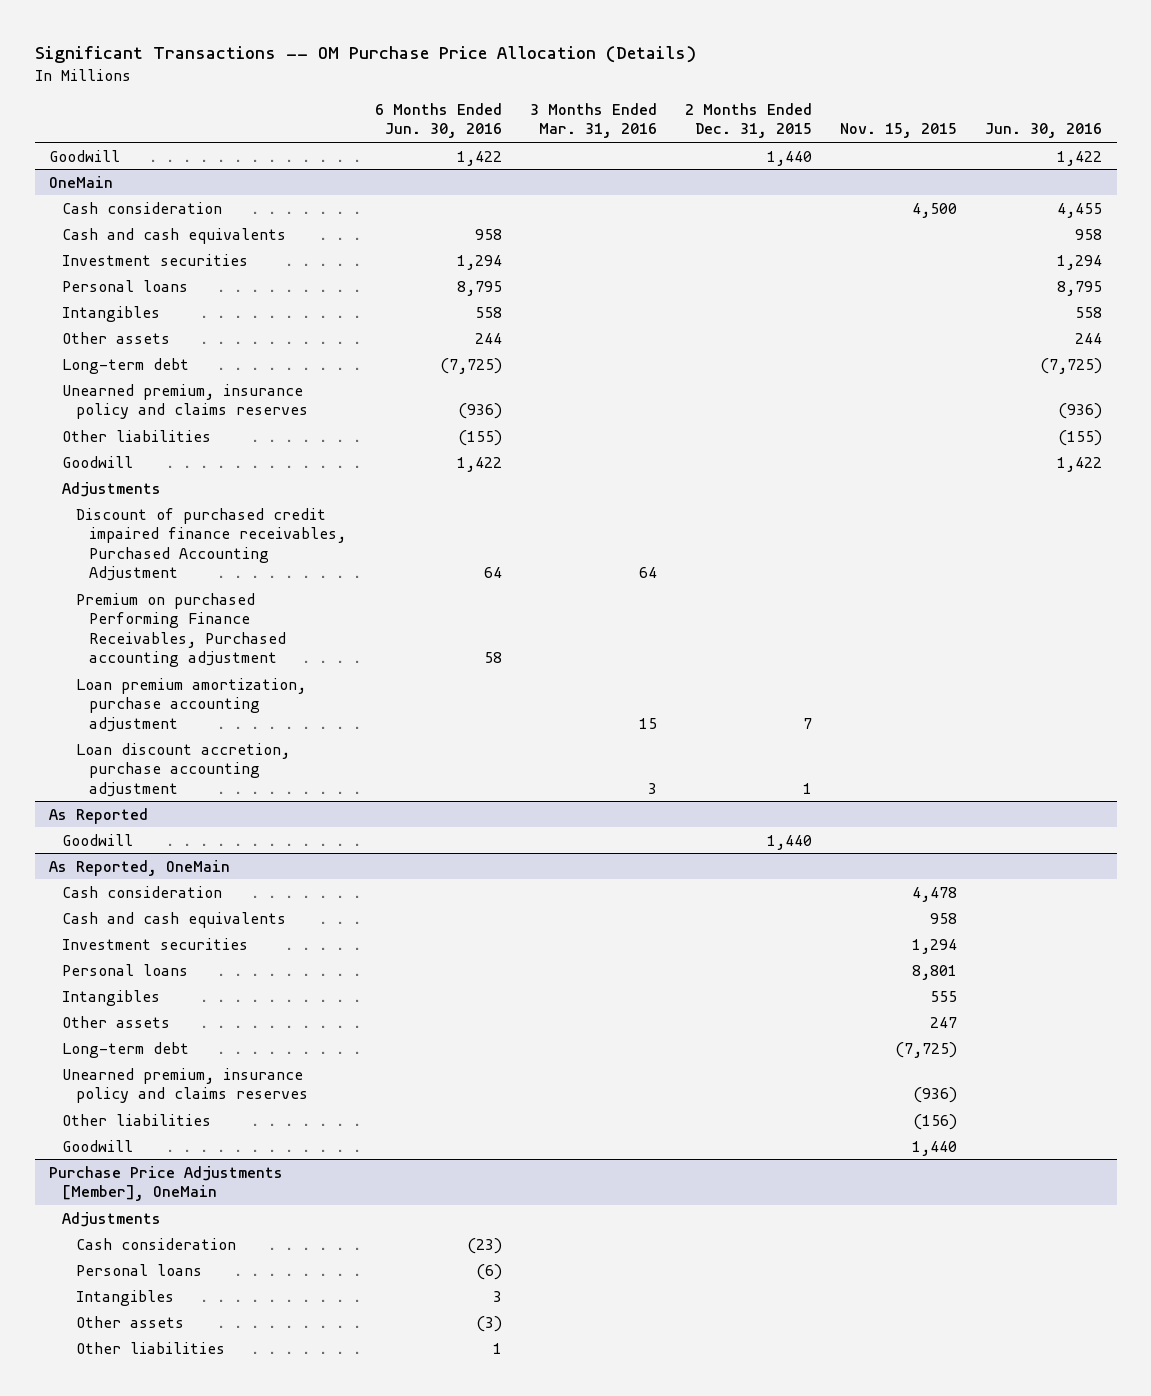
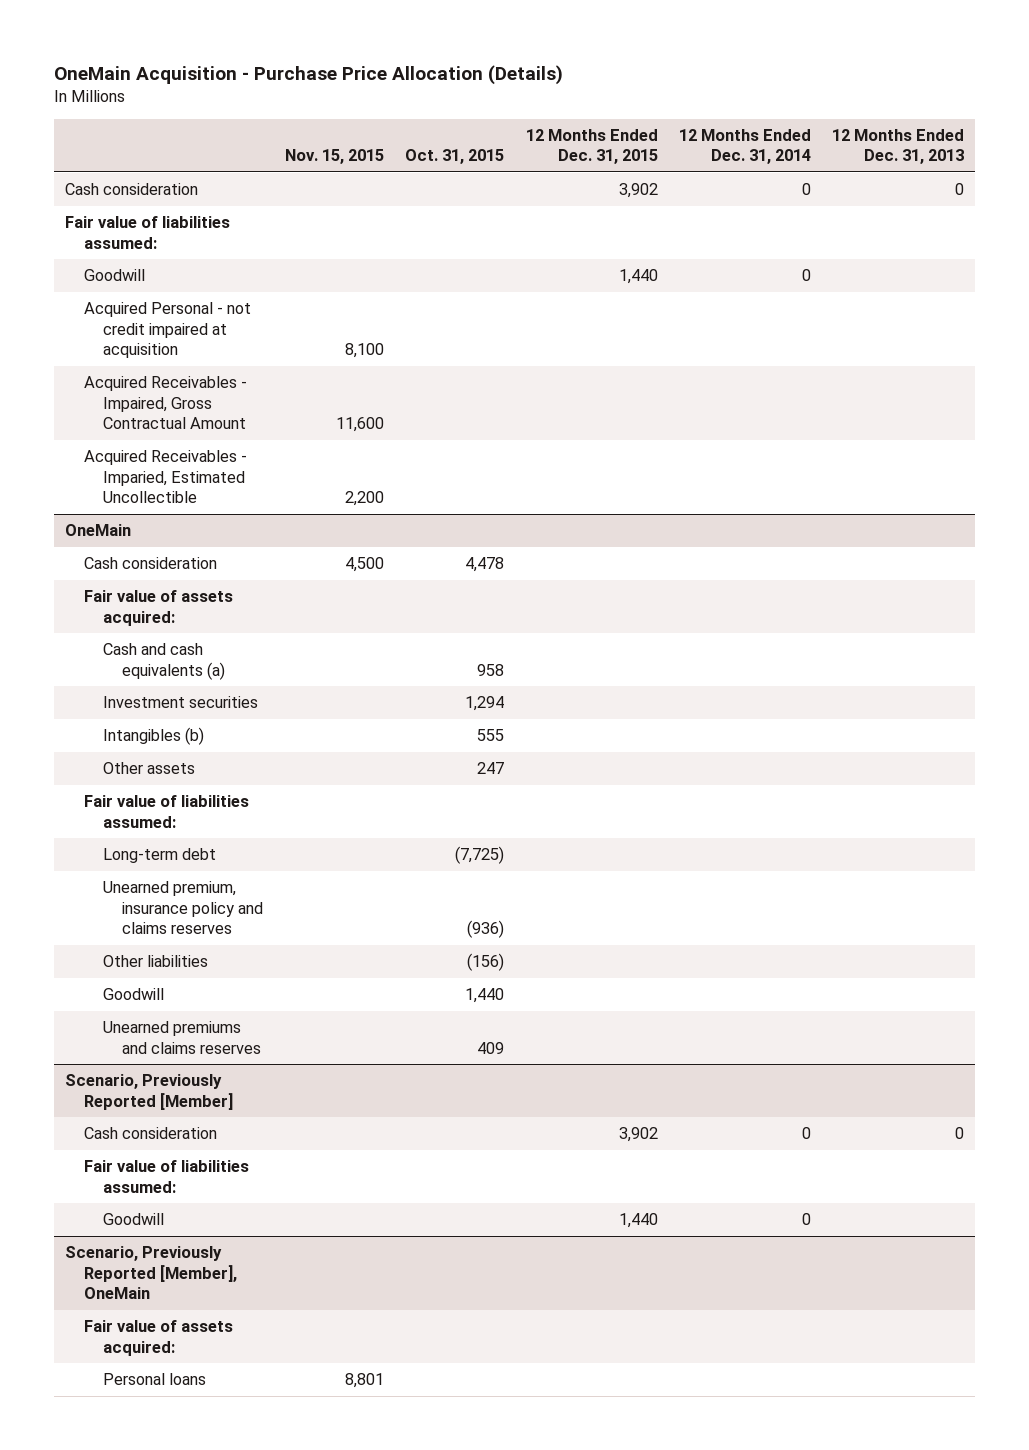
- Significant Transactions -- OM Purchase Price Allocation (Details)
+ OneMain Acquisition - Purchase Price Allocation (Details)
- | 6 Months Ended Jun. 30, 2016 | 3 Months Ended Mar. 31, 2016 | 2 Months Ended Dec. 31, 2015 | Nov. 15, 2015 | Jun. 30, 2016
+ | Nov. 15, 2015 | Oct. 31, 2015 | 12 Months Ended Dec. 31, 2015 | 12 Months Ended Dec. 31, 2014 | 12 Months Ended Dec. 31, 2013
+ Cash consideration | | | 3,902 | 0 | 0
+ Fair value of liabilities assumed:
+ Acquired Personal - not credit impaired at acquisition | 8,100 | | | |
+ Acquired Receivables - Impaired, Gross Contractual Amount | 11,600 | | | |
+ Acquired Receivables - Imparied, Estimated Uncollectible | 2,200 | | | |
@ OneMain
- Cash and cash equivalents | 958 | | | | 958
+ Fair value of assets acquired:
+ Cash and cash equivalents (a) | | 958 | | |
- Personal loans | 8,795 | | | | 8,795
- Intangibles | 558 | | | | 558
+ Intangibles (b) | | 555 | | |
+ Fair value of liabilities assumed:
- Adjustments
- Discount of purchased credit impaired finance receivables, Purchased Accounting Adjustment | 64 | 64 | | |
- Premium on purchased Performing Finance Receivables, Purchased accounting adjustment | 58 | | | |
- Loan premium amortization, purchase accounting adjustment | | 15 | 7 | |
- Loan discount accretion, purchase accounting adjustment | | 3 | 1 | |
- As Reported
@ OneMain
+ Unearned premiums and claims reserves | | 409 | | |
+ Scenario, Previously Reported [Member]
+ Cash consideration | | | 3,902 | 0 | 0
+ Fair value of liabilities assumed:
- As Reported, OneMain
- Cash consideration | | | | 4,478 |
- Cash and cash equivalents | | | | 958 |
- Investment securities | | | | 1,294 |
+ Scenario, Previously Reported [Member], OneMain
+ Fair value of assets acquired:
- Intangibles | | | | 555 |
- Other assets | | | | 247 |
- Long-term debt | | | | (7,725) |
- Unearned premium, insurance policy and claims reserves | | | | (936) |
- Other liabilities | | | | (156) |
- Goodwill | | | | 1,440 |
- Purchase Price Adjustments [Member], OneMain
- Adjustments
- Cash consideration | (23) | | | |
- Personal loans | (6) | | | |
- Intangibles | 3 | | | |
- Other assets | (3) | | | |
- Other liabilities | 1 | | | |

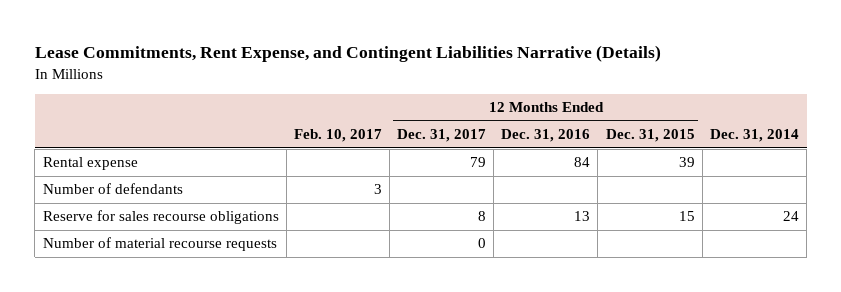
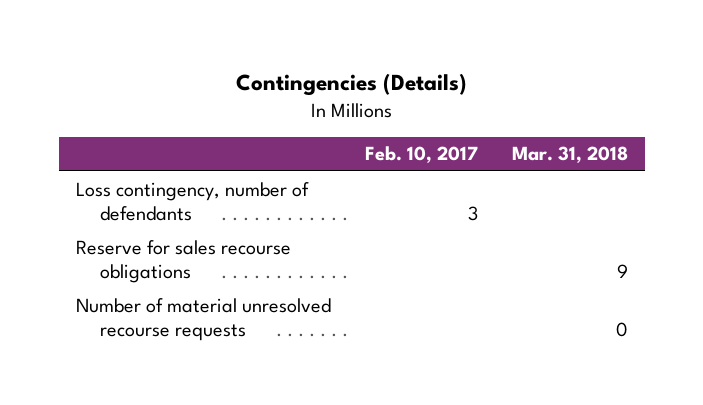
- Lease Commitments, Rent Expense, and Contingent Liabilities Narrative (Details)
+ Contingencies (Details)
- | Feb. 10, 2017 | 12 Months Ended Dec. 31, 2017 | 12 Months Ended Dec. 31, 2016 | 12 Months Ended Dec. 31, 2015 | Dec. 31, 2014
+ | Feb. 10, 2017 | Mar. 31, 2018
- Rental expense | | 79 | 84 | 39 |
- Number of defendants | 3 | | | |
+ Loss contingency, number of defendants | 3 |
- Number of material recourse requests | | 0 | | |
+ Number of material unresolved recourse requests | | 0

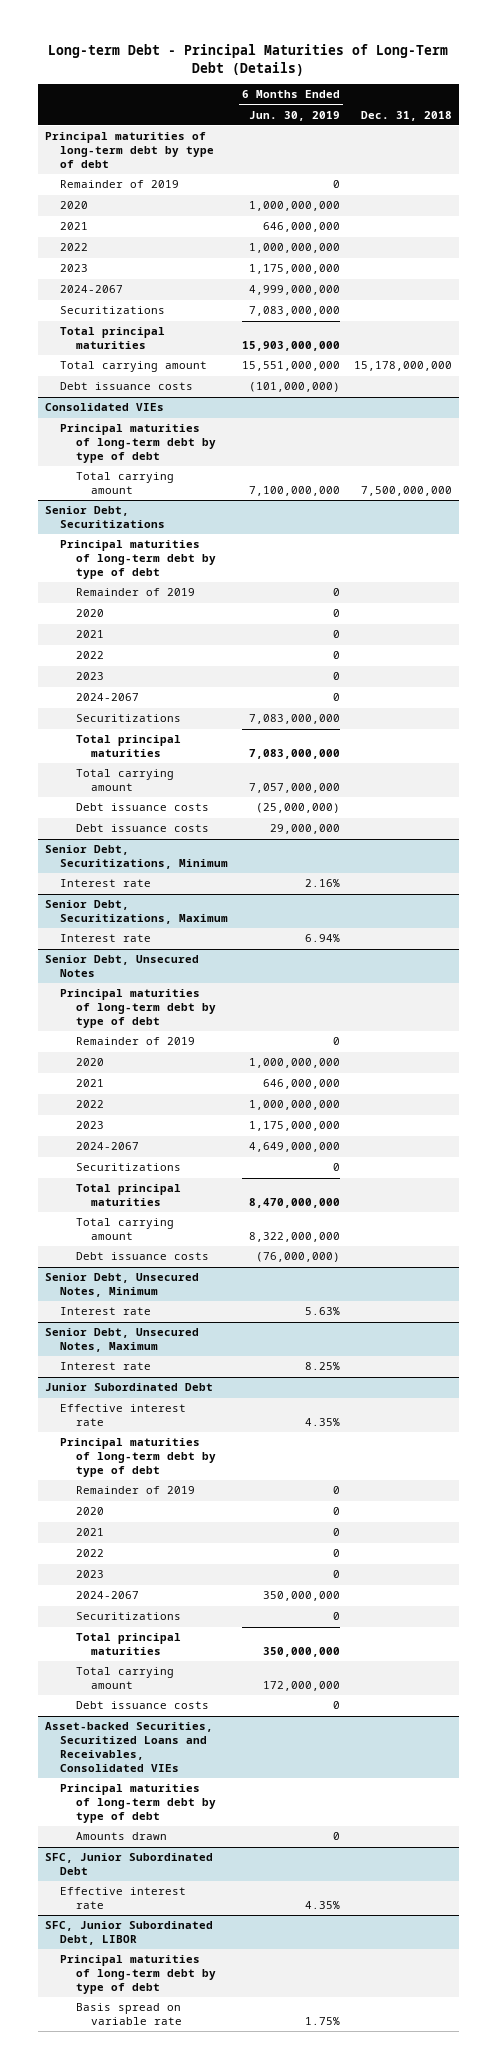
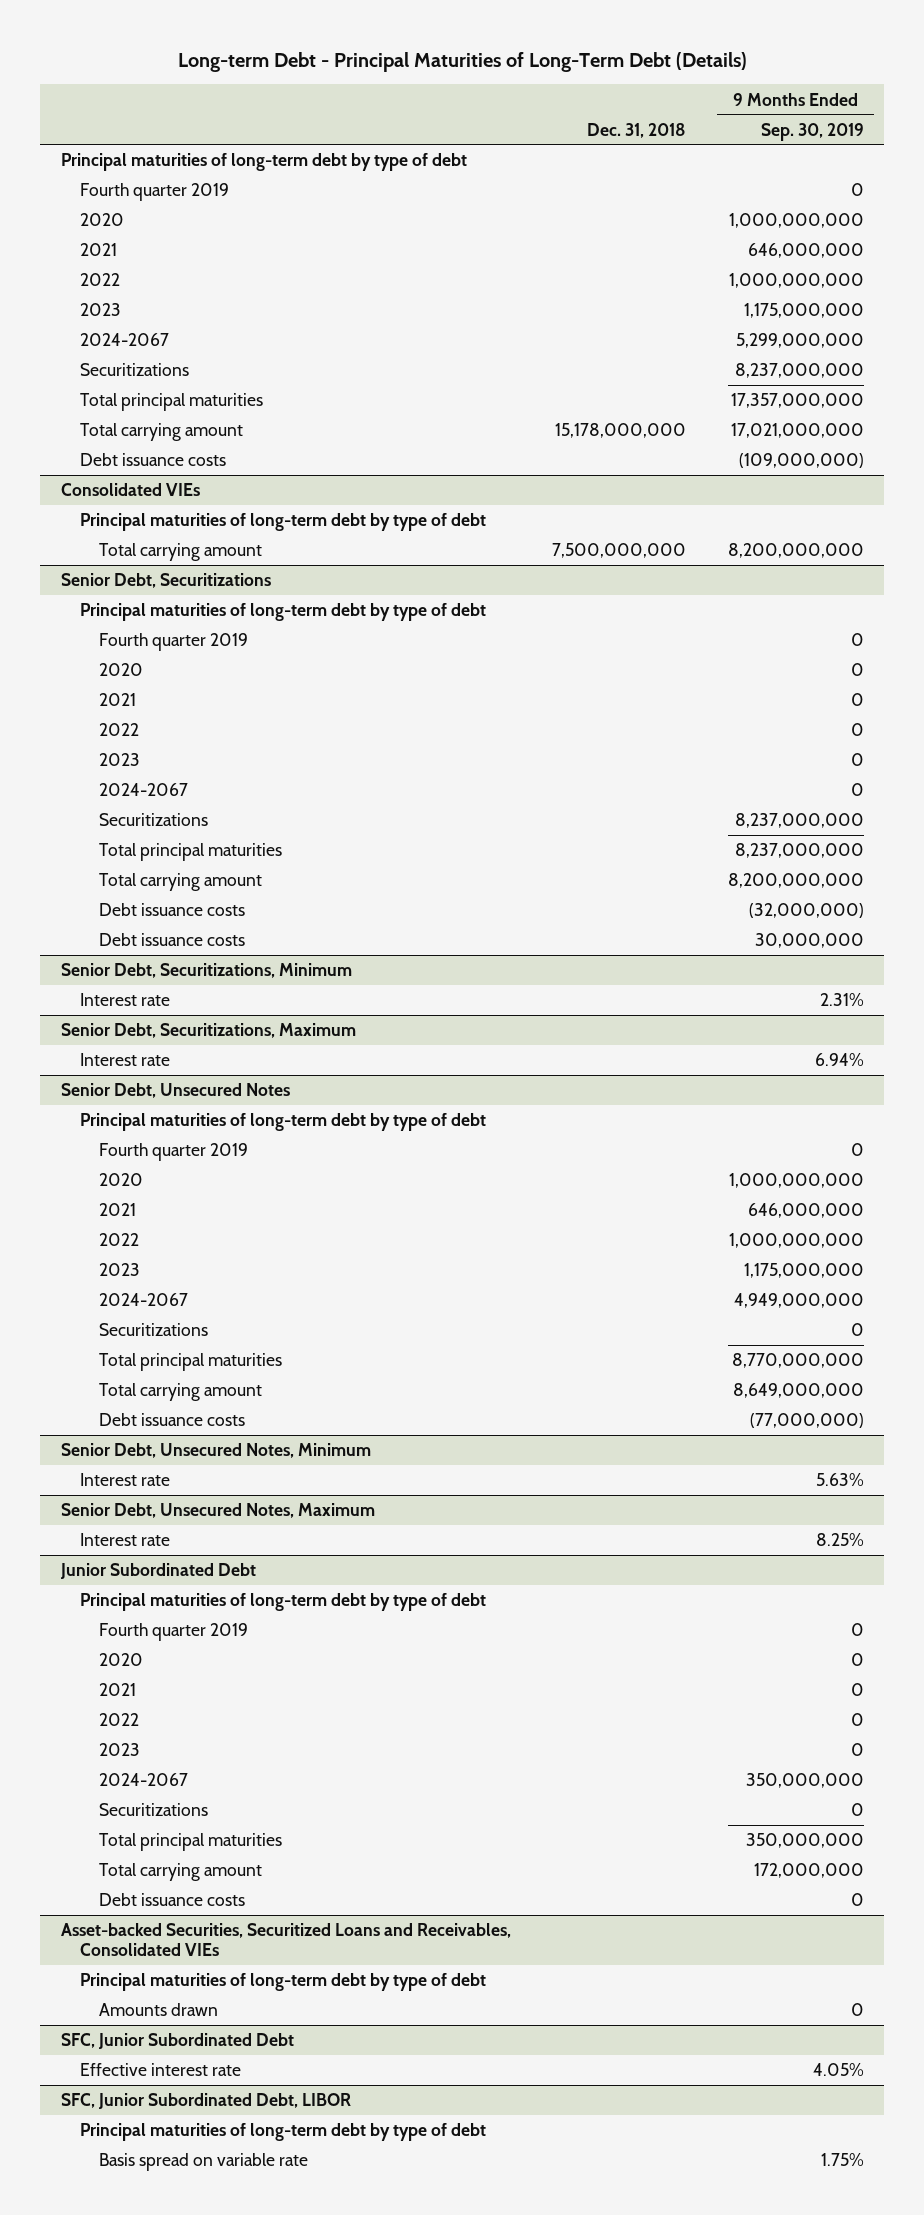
- | 6 Months Ended Jun. 30, 2019 | Dec. 31, 2018
+ | Dec. 31, 2018 | 9 Months Ended Sep. 30, 2019
- Remainder of 2019 | 0 |
+ Fourth quarter 2019 | | 0
@ Senior Debt, Securitizations
- Remainder of 2019 | 0 |
+ Fourth quarter 2019 | | 0
@ Senior Debt, Unsecured Notes
- Remainder of 2019 | 0 |
+ Fourth quarter 2019 | | 0
@ Junior Subordinated Debt
- Effective interest rate | 4.35% |
- Remainder of 2019 | 0 |
+ Fourth quarter 2019 | | 0

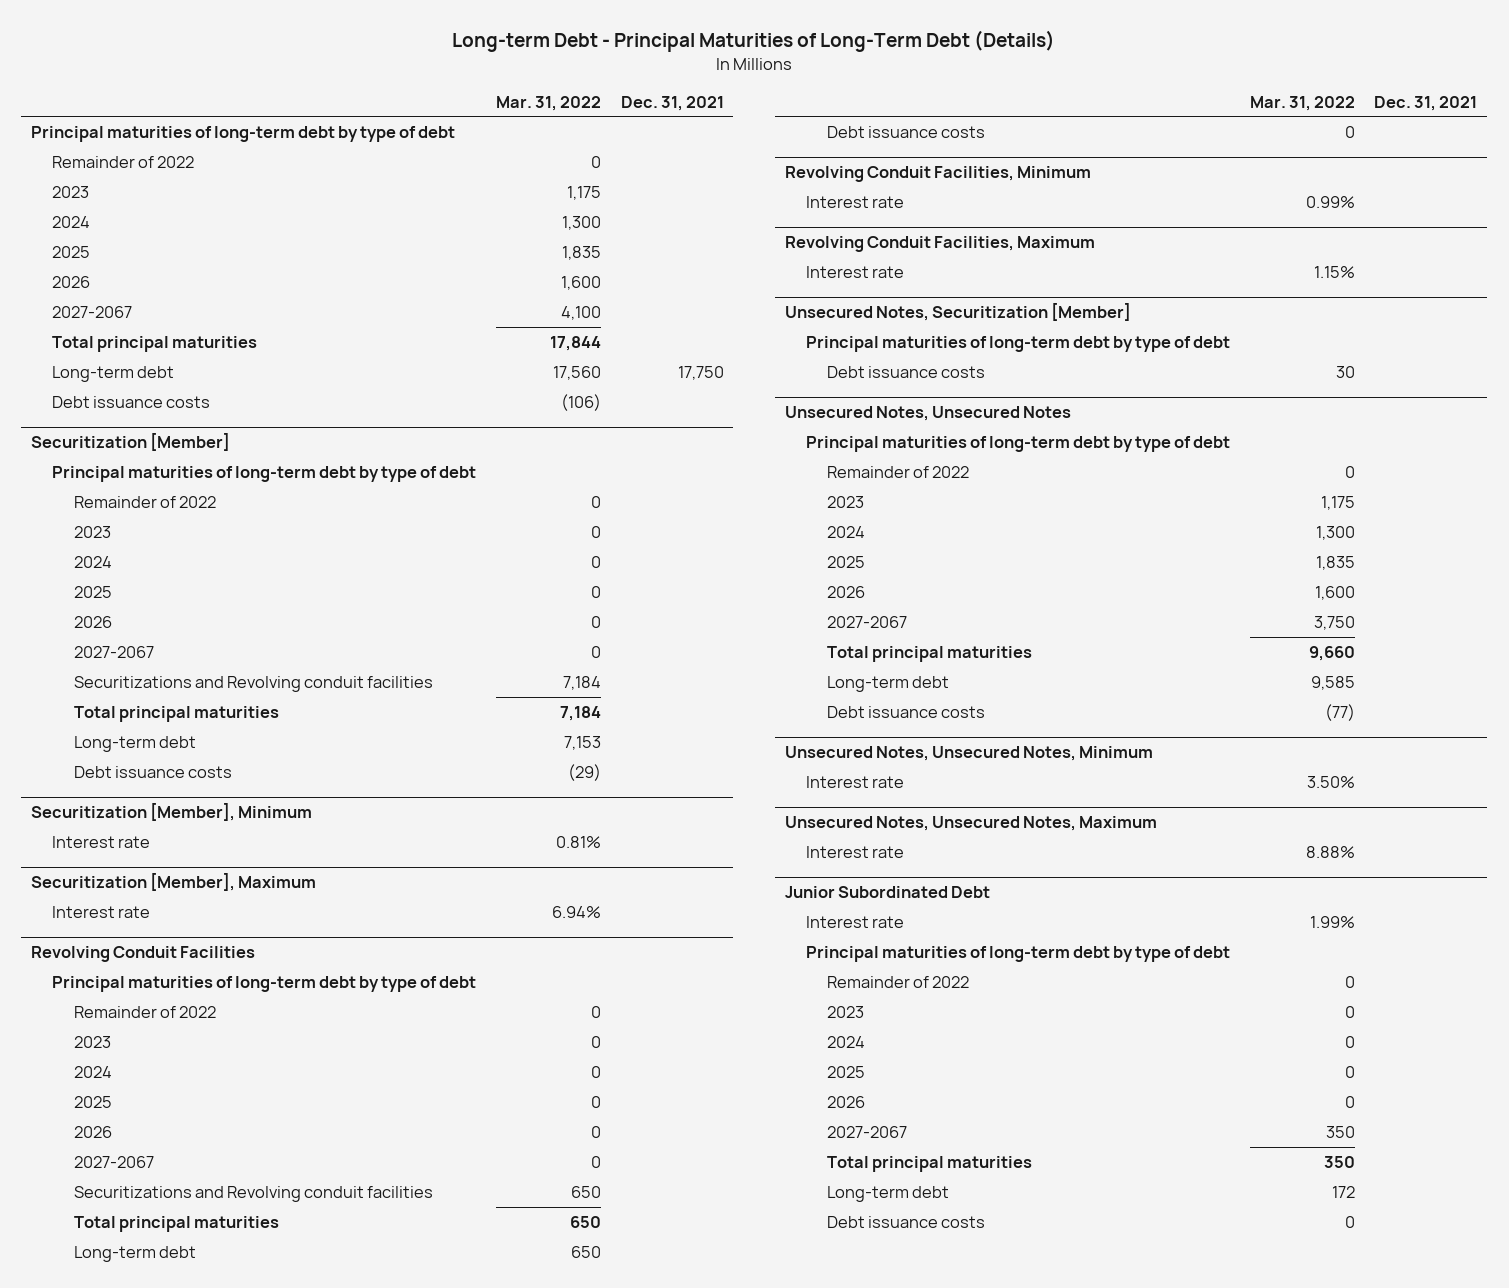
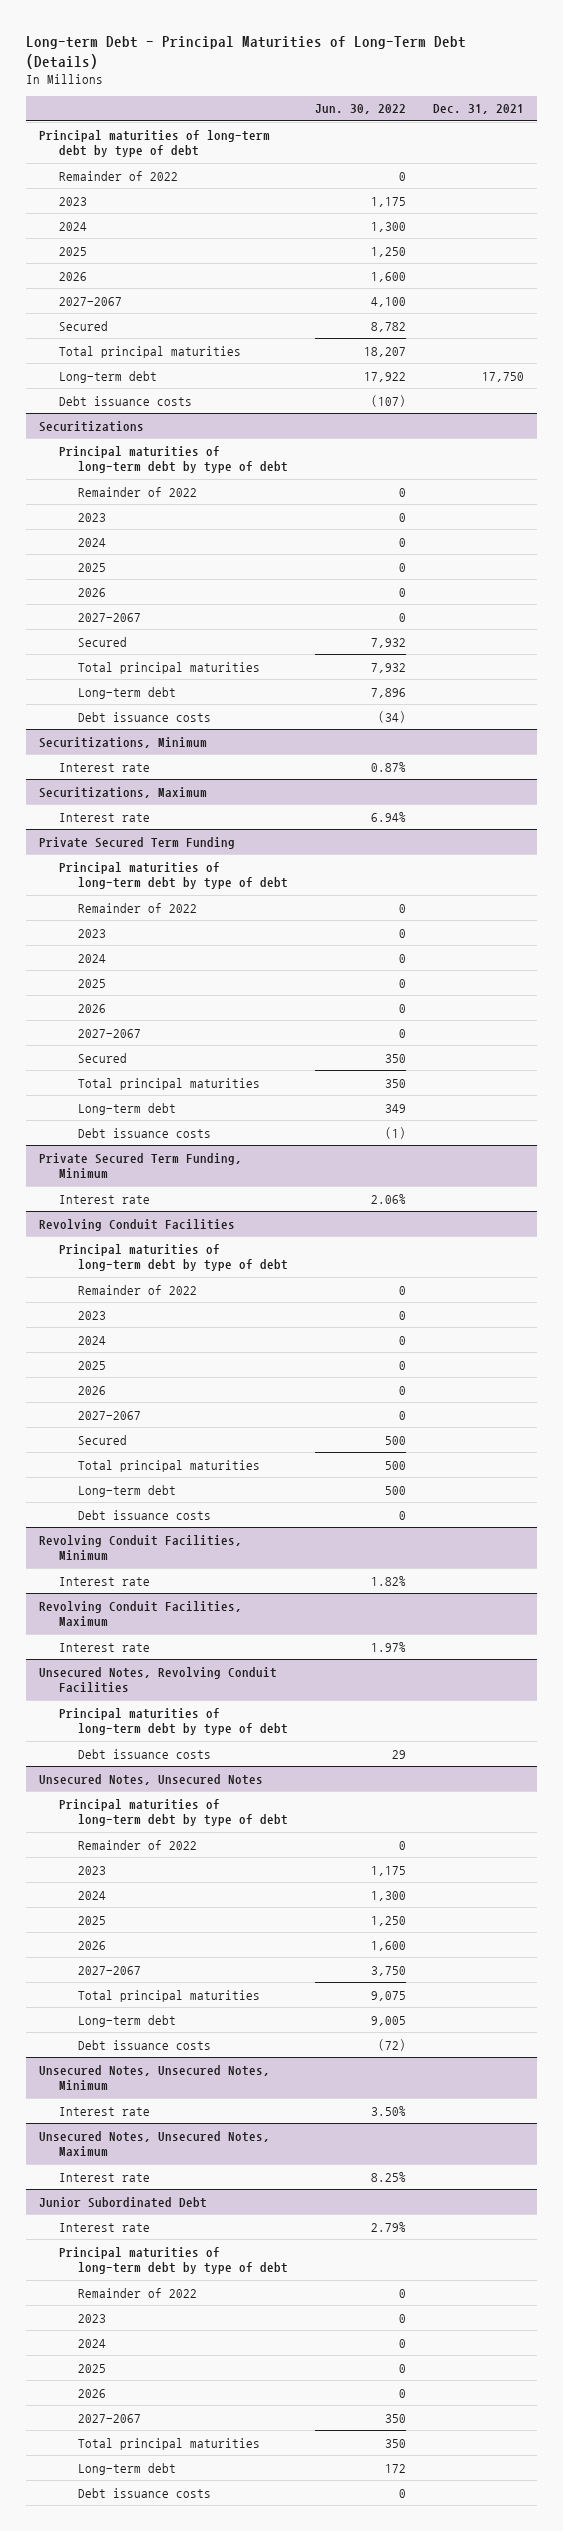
- | Mar. 31, 2022 | Dec. 31, 2021
+ | Jun. 30, 2022 | Dec. 31, 2021
+ Secured | 8,782 |
- Securitization [Member]
+ Securitizations
- Securitizations and Revolving conduit facilities | 7,184 |
+ Secured | 7,932 |
- Securitization [Member], Minimum
+ Securitizations, Minimum
- Securitization [Member], Maximum
+ Securitizations, Maximum
+ Private Secured Term Funding
+ Principal maturities of long-term debt by type of debt
+ Remainder of 2022 | 0 |
+ 2023 | 0 |
+ 2024 | 0 |
+ 2025 | 0 |
+ 2026 | 0 |
+ 2027-2067 | 0 |
+ Secured | 350 |
+ Total principal maturities | 350 |
+ Long-term debt | 349 |
+ Debt issuance costs | (1) |
+ Private Secured Term Funding, Minimum
+ Interest rate | 2.06% |
@ Revolving Conduit Facilities
- Securitizations and Revolving conduit facilities | 650 |
+ Secured | 500 |
- Unsecured Notes, Securitization [Member]
- Principal maturities of long-term debt by type of debt
- Debt issuance costs | 30 |
+ Unsecured Notes, Revolving Conduit Facilities
+ Principal maturities of long-term debt by type of debt
+ Debt issuance costs | 29 |

